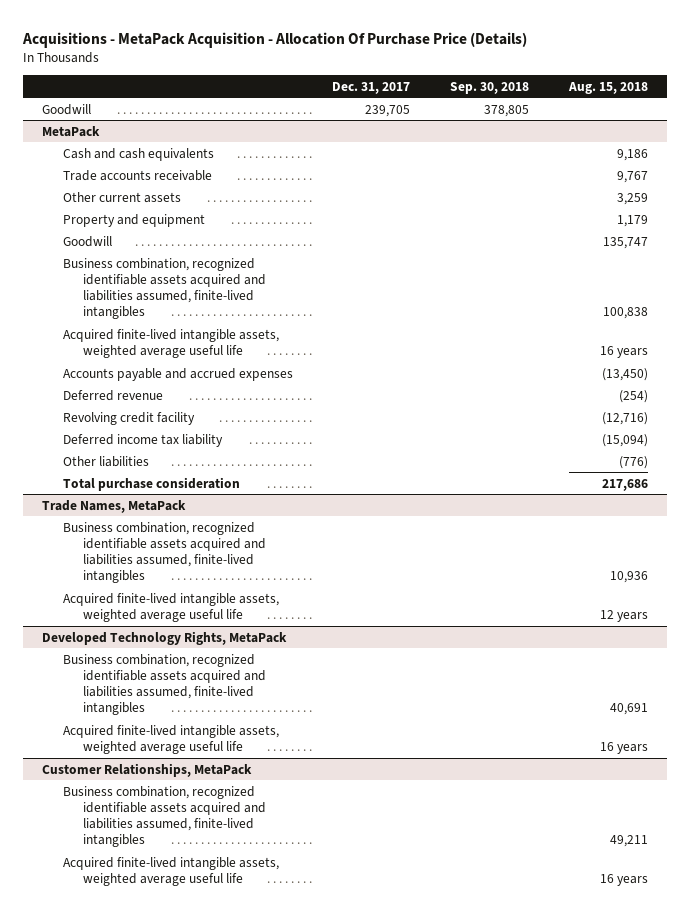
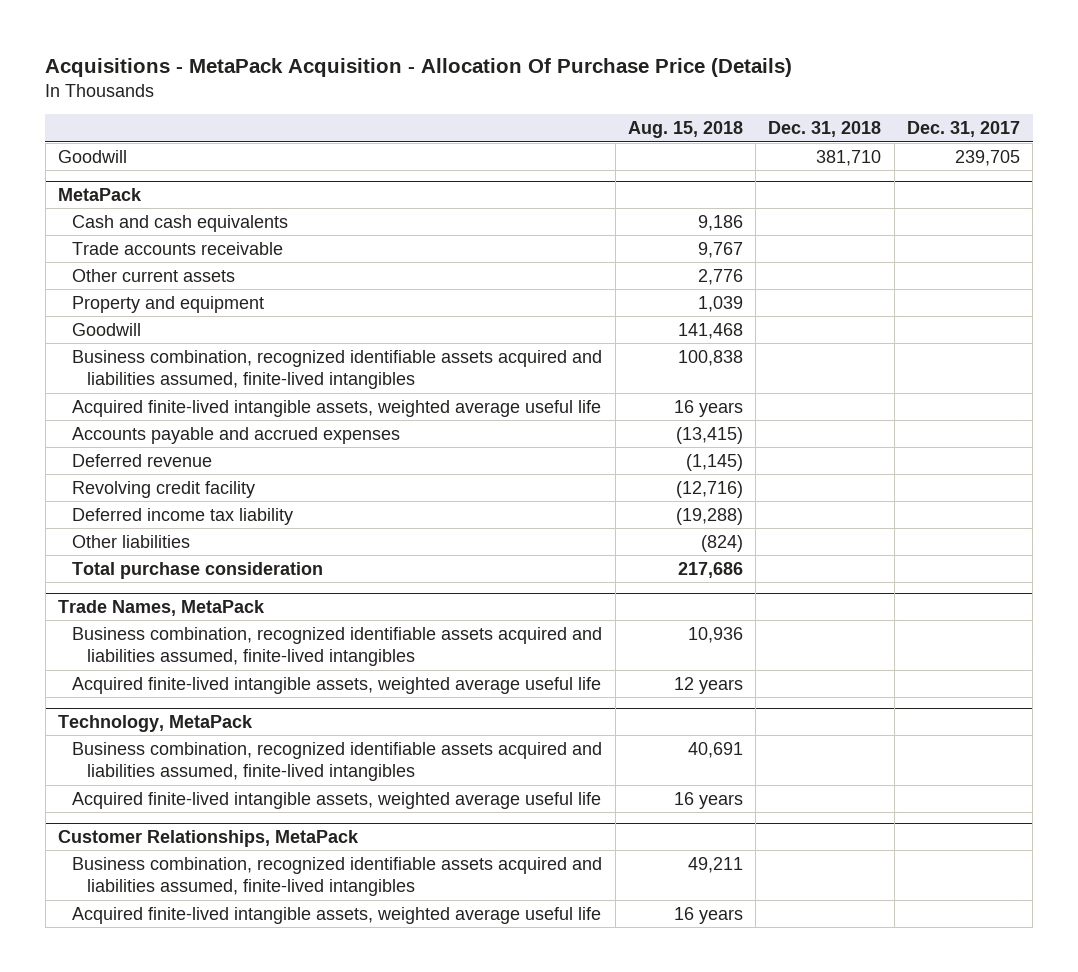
- | Dec. 31, 2017 | Sep. 30, 2018 | Aug. 15, 2018
+ | Aug. 15, 2018 | Dec. 31, 2018 | Dec. 31, 2017
@ MetaPack
- Other current assets | | | 3,259
- Property and equipment | | | 1,179
- Goodwill | | | 135,747
+ Other current assets | 2,776 | |
+ Property and equipment | 1,039 | |
+ Goodwill | 141,468 | |
- Accounts payable and accrued expenses | | | (13,450)
- Deferred revenue | | | (254)
+ Accounts payable and accrued expenses | (13,415) | |
+ Deferred revenue | (1,145) | |
- Deferred income tax liability | | | (15,094)
- Other liabilities | | | (776)
+ Deferred income tax liability | (19,288) | |
+ Other liabilities | (824) | |
- Developed Technology Rights, MetaPack
+ Technology, MetaPack

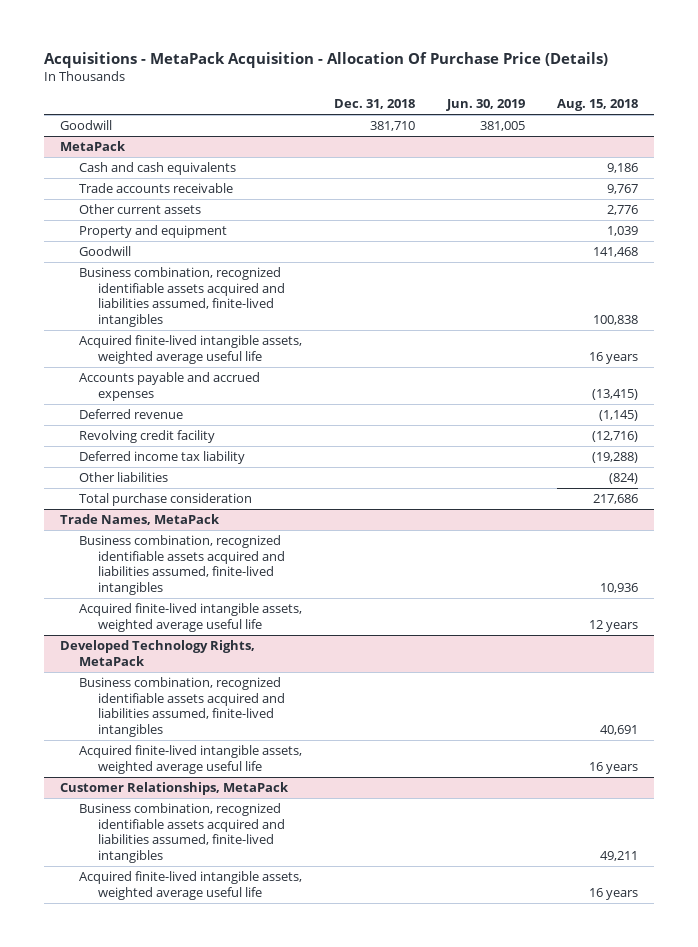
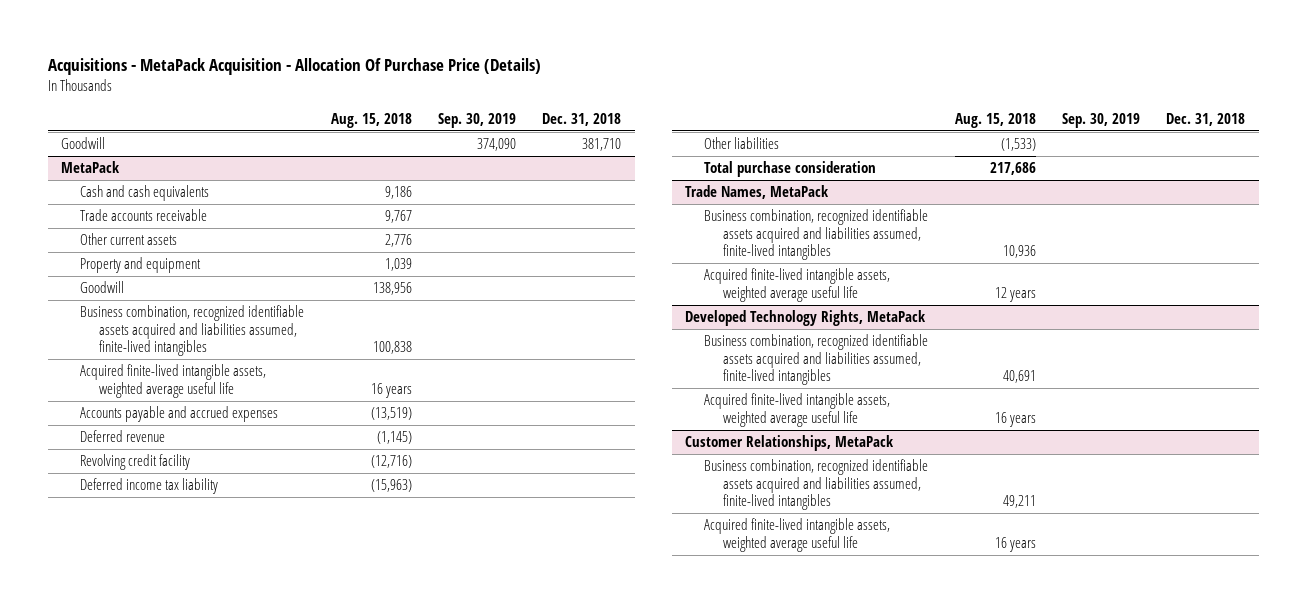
- | Dec. 31, 2018 | Jun. 30, 2019 | Aug. 15, 2018
+ | Aug. 15, 2018 | Sep. 30, 2019 | Dec. 31, 2018
@ MetaPack
- Goodwill | | | 141,468
+ Goodwill | 138,956 | |
- Accounts payable and accrued expenses | | | (13,415)
+ Accounts payable and accrued expenses | (13,519) | |
- Deferred income tax liability | | | (19,288)
- Other liabilities | | | (824)
+ Deferred income tax liability | (15,963) | |
+ Other liabilities | (1,533) | |

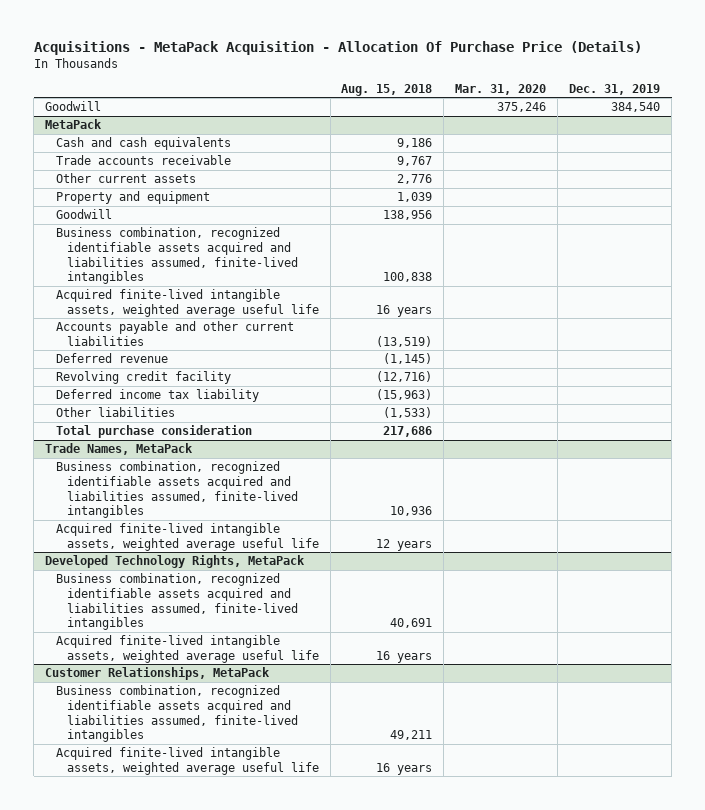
- | Aug. 15, 2018 | Sep. 30, 2019 | Dec. 31, 2018
+ | Aug. 15, 2018 | Mar. 31, 2020 | Dec. 31, 2019
@ MetaPack
- Accounts payable and accrued expenses | (13,519) | |
+ Accounts payable and other current liabilities | (13,519) | |

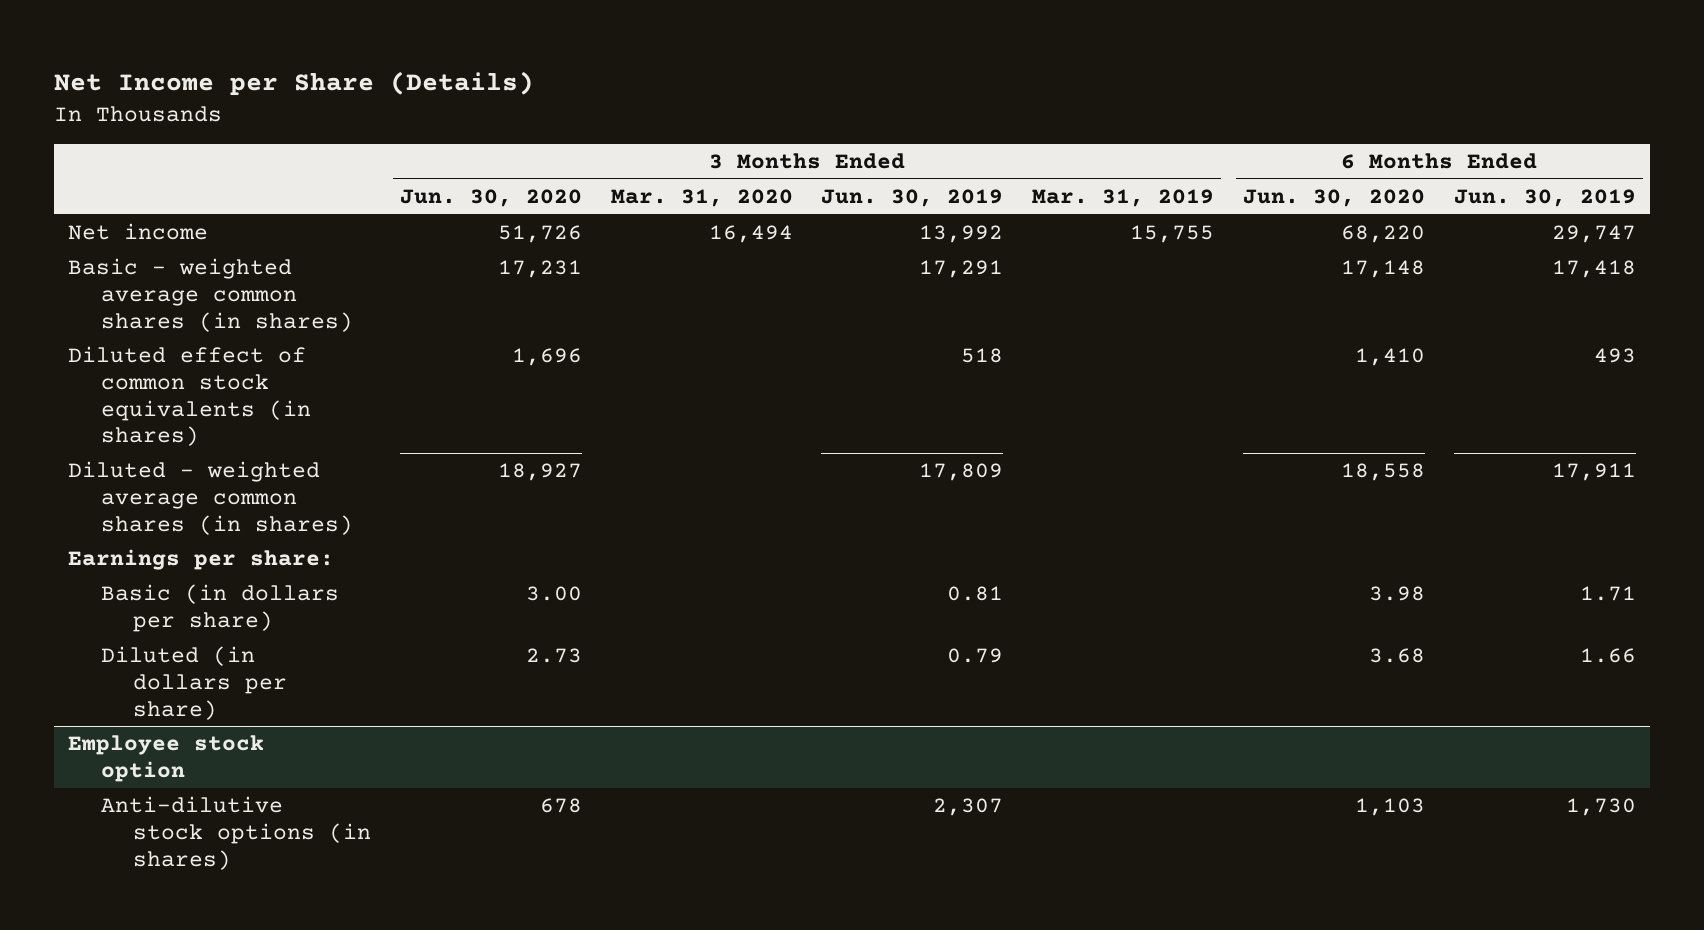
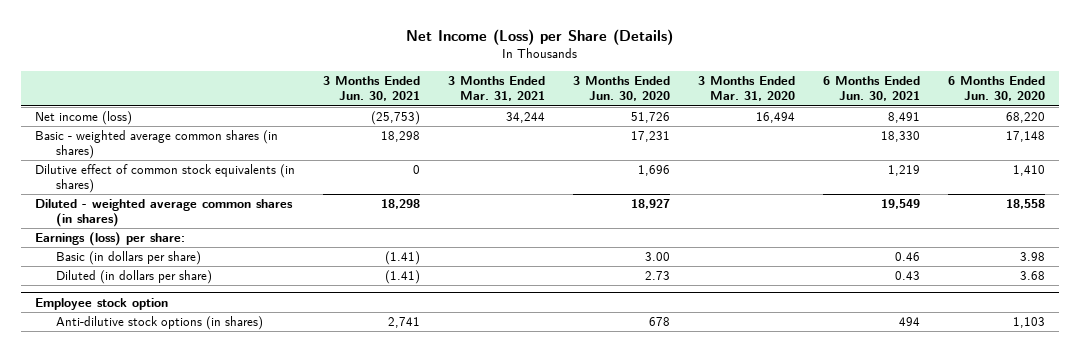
- Net Income per Share (Details)
+ Net Income (Loss) per Share (Details)
- | 3 Months Ended Jun. 30, 2020 | 3 Months Ended Mar. 31, 2020 | 3 Months Ended Jun. 30, 2019 | 3 Months Ended Mar. 31, 2019 | 6 Months Ended Jun. 30, 2020 | 6 Months Ended Jun. 30, 2019
+ | 3 Months Ended Jun. 30, 2021 | 3 Months Ended Mar. 31, 2021 | 3 Months Ended Jun. 30, 2020 | 3 Months Ended Mar. 31, 2020 | 6 Months Ended Jun. 30, 2021 | 6 Months Ended Jun. 30, 2020
- Net income | 51,726 | 16,494 | 13,992 | 15,755 | 68,220 | 29,747
+ Net income (loss) | (25,753) | 34,244 | 51,726 | 16,494 | 8,491 | 68,220
- Diluted effect of common stock equivalents (in shares) | 1,696 | | 518 | | 1,410 | 493
+ Dilutive effect of common stock equivalents (in shares) | 0 | | 1,696 | | 1,219 | 1,410
- Earnings per share:
+ Earnings (loss) per share:

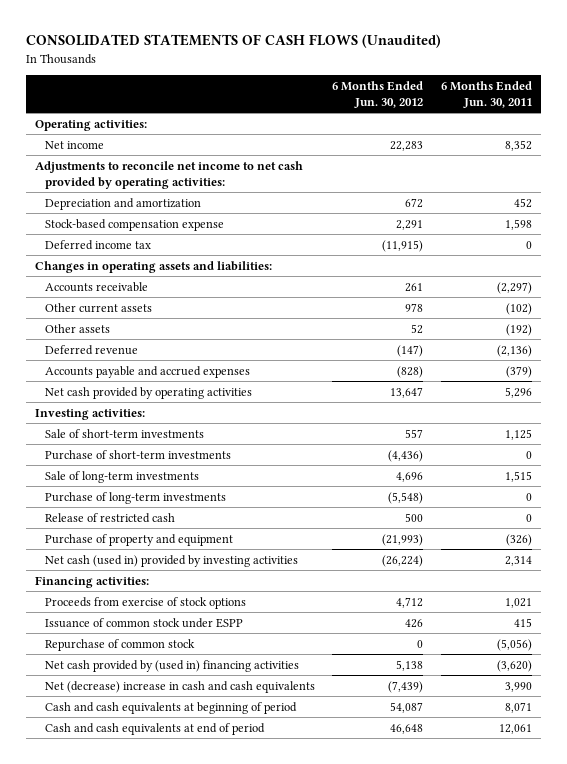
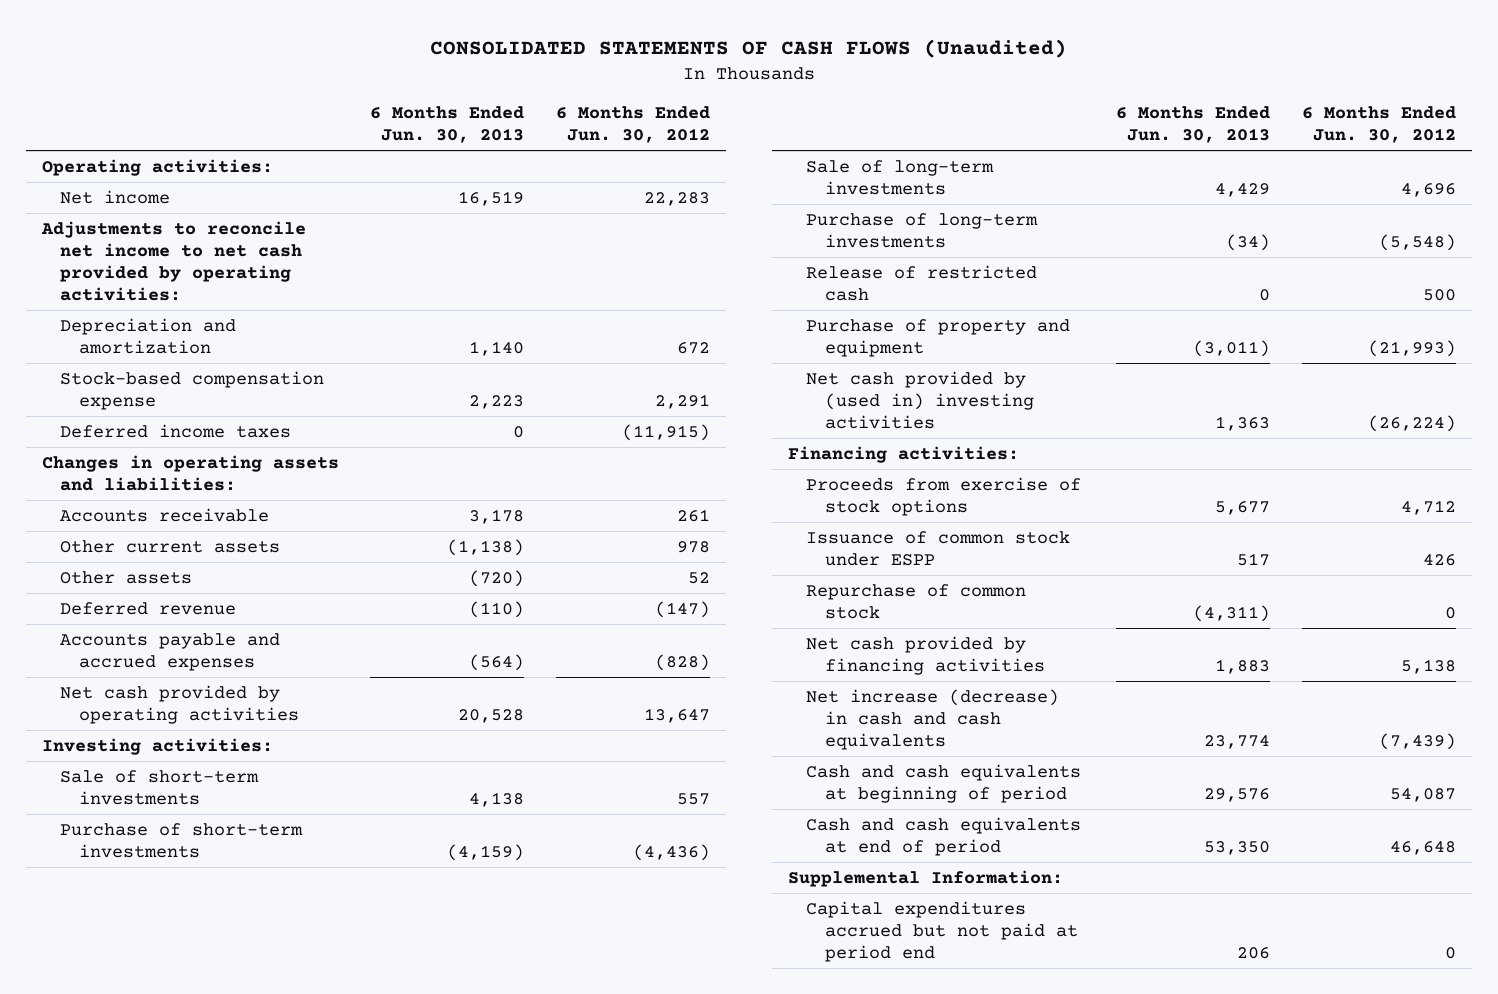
- | 6 Months Ended Jun. 30, 2012 | 6 Months Ended Jun. 30, 2011
+ | 6 Months Ended Jun. 30, 2013 | 6 Months Ended Jun. 30, 2012
- Deferred income tax | (11,915) | 0
+ Deferred income taxes | 0 | (11,915)
- Net cash (used in) provided by investing activities | (26,224) | 2,314
+ Net cash provided by (used in) investing activities | 1,363 | (26,224)
- Net cash provided by (used in) financing activities | 5,138 | (3,620)
- Net (decrease) increase in cash and cash equivalents | (7,439) | 3,990
+ Net cash provided by financing activities | 1,883 | 5,138
+ Net increase (decrease) in cash and cash equivalents | 23,774 | (7,439)
+ Supplemental Information:
+ Capital expenditures accrued but not paid at period end | 206 | 0

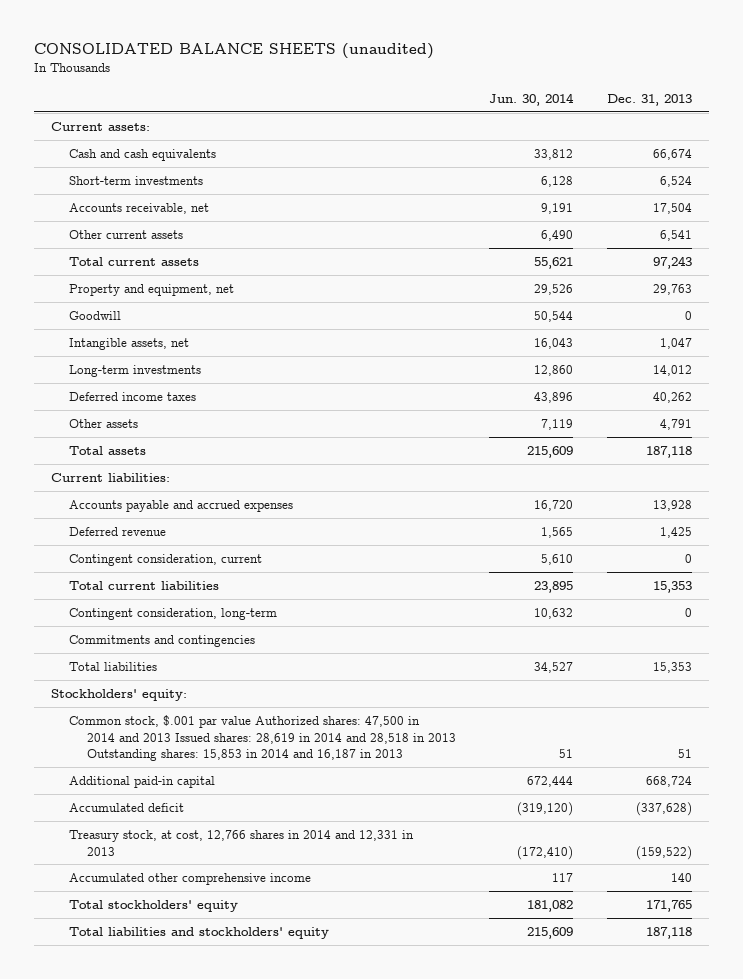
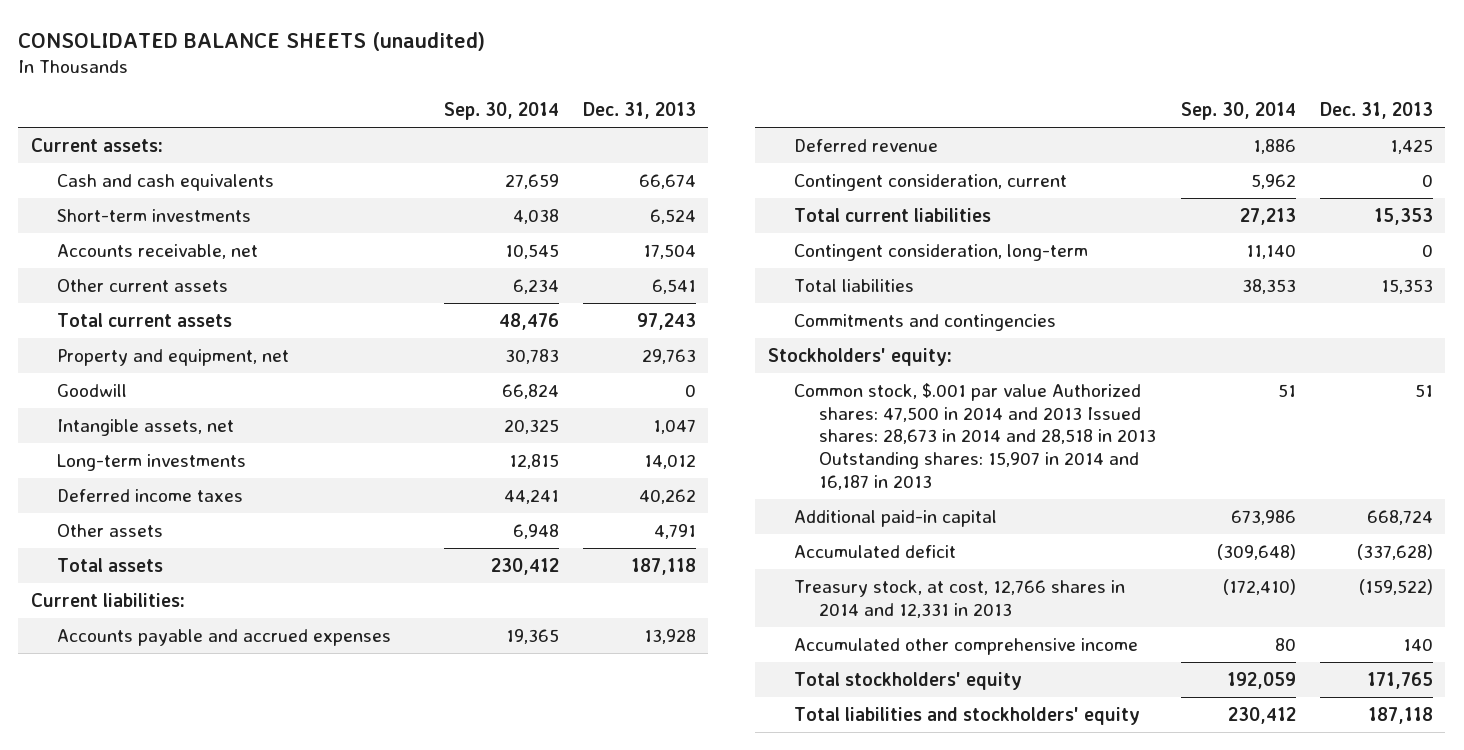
- | Jun. 30, 2014 | Dec. 31, 2013
+ | Sep. 30, 2014 | Dec. 31, 2013
moved down: Commitments and contingencies
- Common stock, $.001 par value Authorized shares: 47,500 in 2014 and 2013 Issued shares: 28,619 in 2014 and 28,518 in 2013 Outstanding shares: 15,853 in 2014 and 16,187 in 2013 | 51 | 51
+ Common stock, $.001 par value Authorized shares: 47,500 in 2014 and 2013 Issued shares: 28,673 in 2014 and 28,518 in 2013 Outstanding shares: 15,907 in 2014 and 16,187 in 2013 | 51 | 51

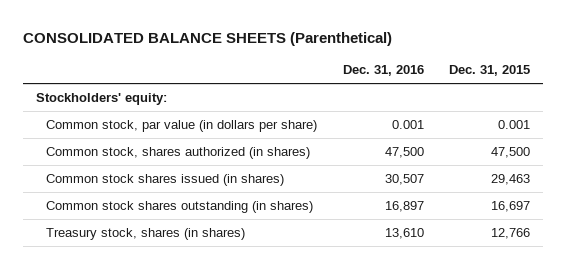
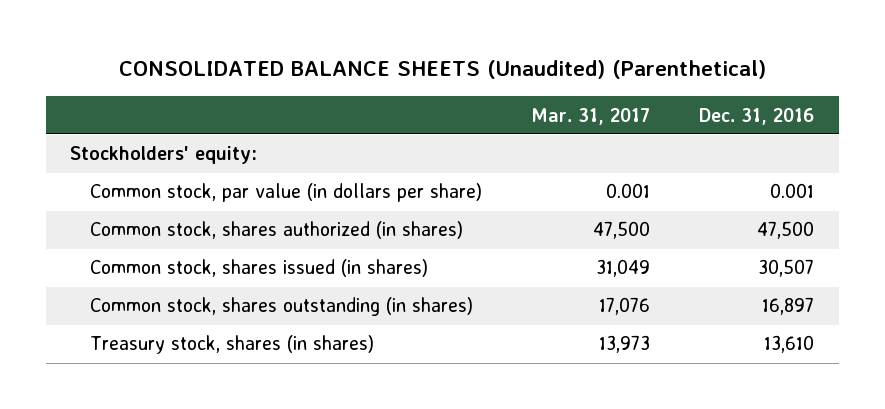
- CONSOLIDATED BALANCE SHEETS (Parenthetical)
+ CONSOLIDATED BALANCE SHEETS (Unaudited) (Parenthetical)
- | Dec. 31, 2016 | Dec. 31, 2015
+ | Mar. 31, 2017 | Dec. 31, 2016
- Common stock shares issued (in shares) | 30,507 | 29,463
- Common stock shares outstanding (in shares) | 16,897 | 16,697
+ Common stock, shares issued (in shares) | 31,049 | 30,507
+ Common stock, shares outstanding (in shares) | 17,076 | 16,897

